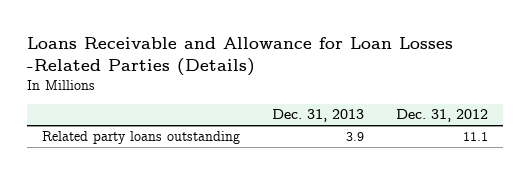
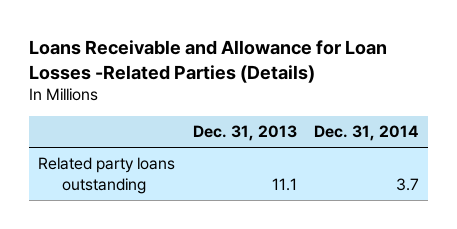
- | Dec. 31, 2013 | Dec. 31, 2012
+ | Dec. 31, 2013 | Dec. 31, 2014
- Related party loans outstanding | 3.9 | 11.1
+ Related party loans outstanding | 11.1 | 3.7

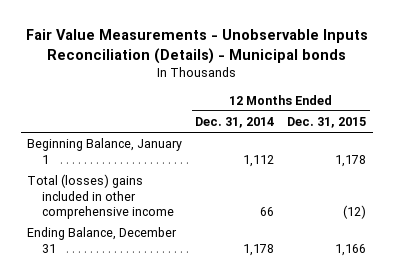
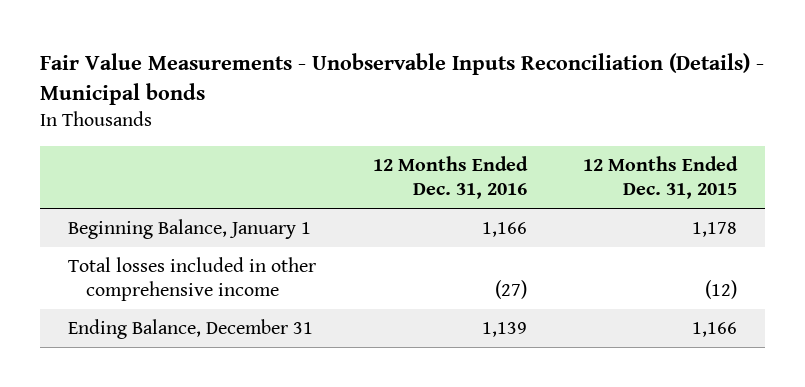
- | 12 Months Ended Dec. 31, 2014 | 12 Months Ended Dec. 31, 2015
+ | 12 Months Ended Dec. 31, 2016 | 12 Months Ended Dec. 31, 2015
- Total (losses) gains included in other comprehensive income | 66 | (12)
+ Total losses included in other comprehensive income | (27) | (12)

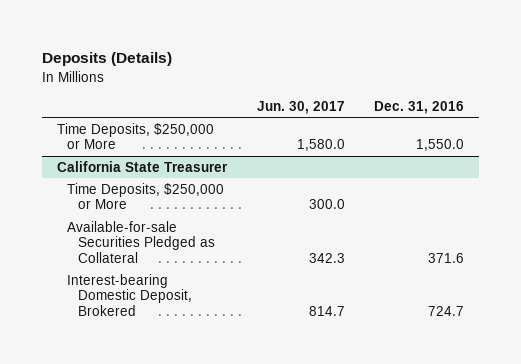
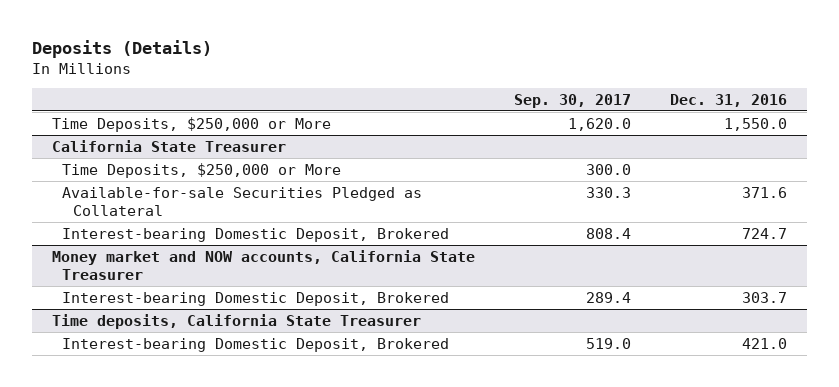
- | Jun. 30, 2017 | Dec. 31, 2016
+ | Sep. 30, 2017 | Dec. 31, 2016
+ Money market and NOW accounts, California State Treasurer
+ Interest-bearing Domestic Deposit, Brokered | 289.4 | 303.7
+ Time deposits, California State Treasurer
+ Interest-bearing Domestic Deposit, Brokered | 519.0 | 421.0

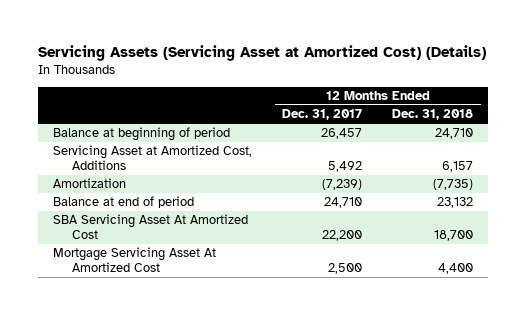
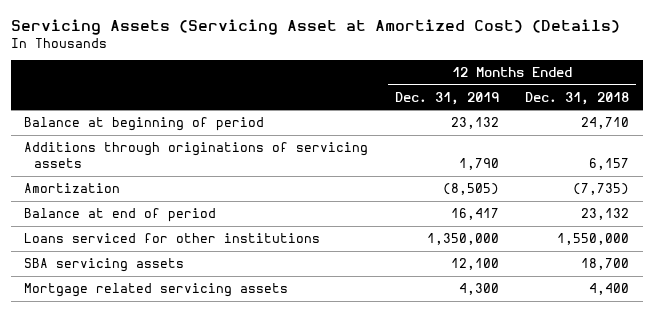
- | 12 Months Ended Dec. 31, 2017 | 12 Months Ended Dec. 31, 2018
+ | 12 Months Ended Dec. 31, 2019 | 12 Months Ended Dec. 31, 2018
- Servicing Asset at Amortized Cost, Additions | 5,492 | 6,157
+ Additions through originations of servicing assets | 1,790 | 6,157
- SBA Servicing Asset At Amortized Cost | 22,200 | 18,700
- Mortgage Servicing Asset At Amortized Cost | 2,500 | 4,400
+ Loans serviced for other institutions | 1,350,000 | 1,550,000
+ SBA servicing assets | 12,100 | 18,700
+ Mortgage related servicing assets | 4,300 | 4,400

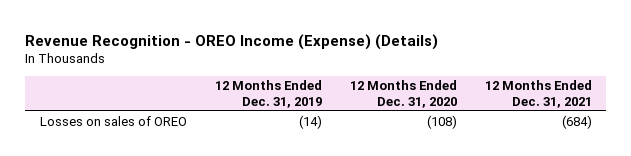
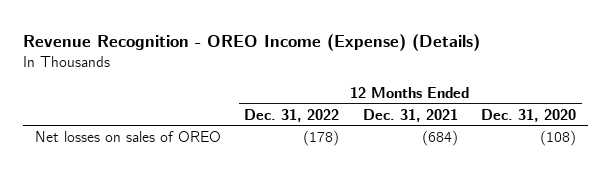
- | 12 Months Ended Dec. 31, 2019 | 12 Months Ended Dec. 31, 2020 | 12 Months Ended Dec. 31, 2021
+ | 12 Months Ended Dec. 31, 2022 | 12 Months Ended Dec. 31, 2021 | 12 Months Ended Dec. 31, 2020
- Losses on sales of OREO | (14) | (108) | (684)
+ Net losses on sales of OREO | (178) | (684) | (108)

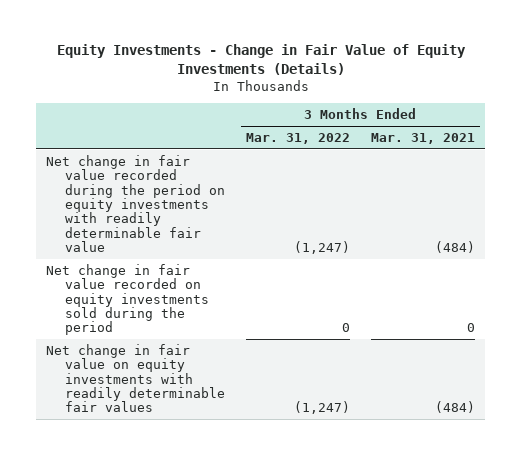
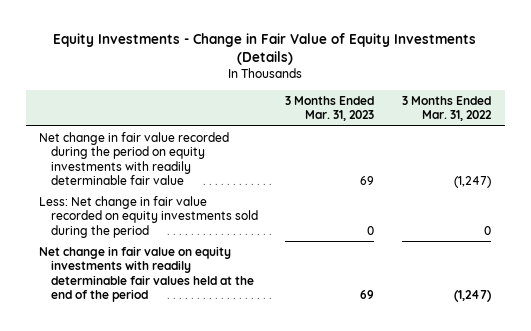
- | 3 Months Ended Mar. 31, 2022 | 3 Months Ended Mar. 31, 2021
+ | 3 Months Ended Mar. 31, 2023 | 3 Months Ended Mar. 31, 2022
- Net change in fair value recorded on equity investments sold during the period | 0 | 0
- Net change in fair value on equity investments with readily determinable fair values | (1,247) | (484)
+ Less: Net change in fair value recorded on equity investments sold during the period | 0 | 0
+ Net change in fair value on equity investments with readily determinable fair values held at the end of the period | 69 | (1,247)

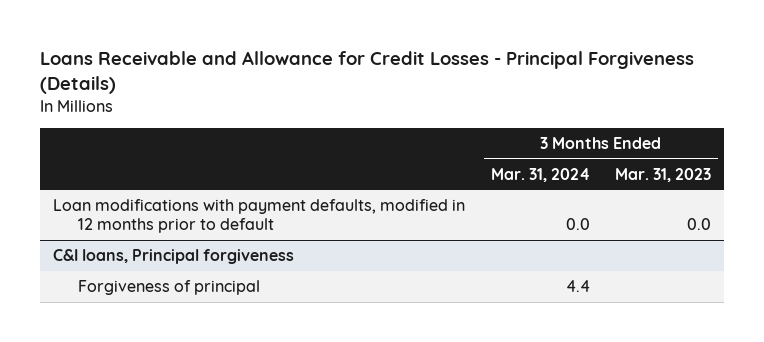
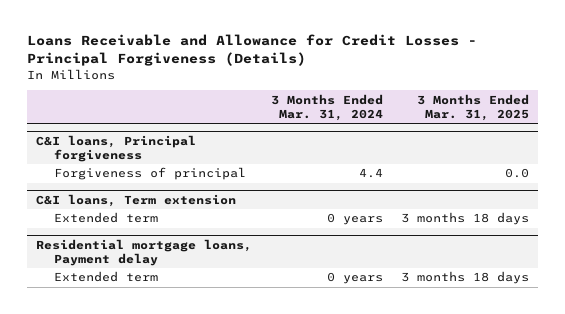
- | 3 Months Ended Mar. 31, 2024 | 3 Months Ended Mar. 31, 2023
+ | 3 Months Ended Mar. 31, 2024 | 3 Months Ended Mar. 31, 2025
- Loan modifications with payment defaults, modified in 12 months prior to default | 0.0 | 0.0
+ C&I loans, Term extension
+ Extended term | 0 years | 3 months 18 days
+ Residential mortgage loans, Payment delay
+ Extended term | 0 years | 3 months 18 days

